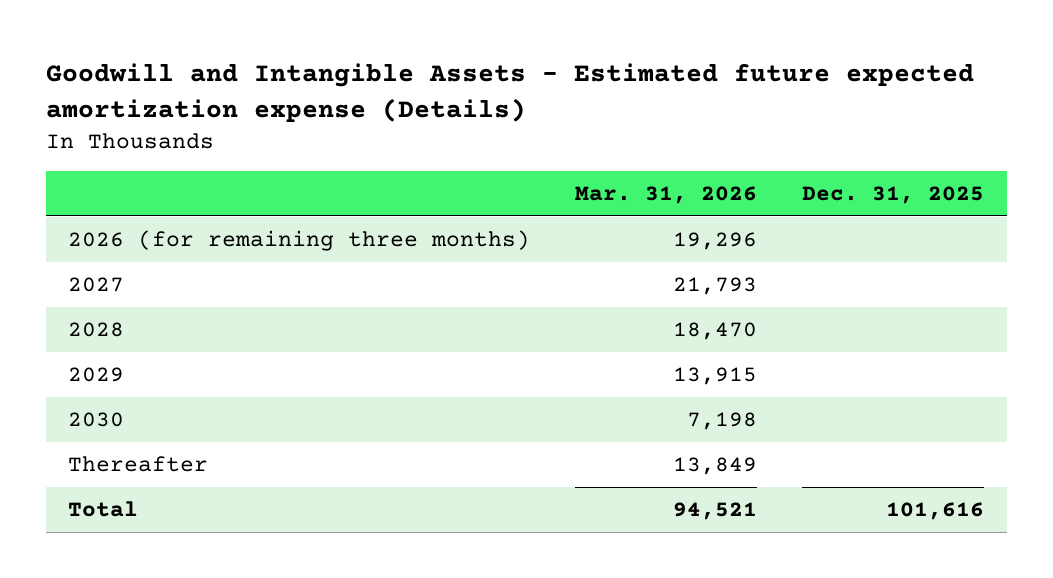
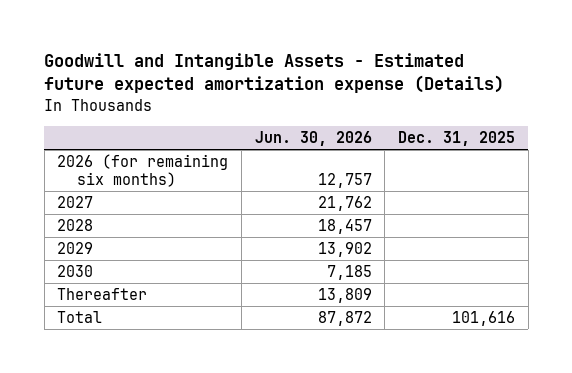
- | Mar. 31, 2026 | Dec. 31, 2025
+ | Jun. 30, 2026 | Dec. 31, 2025
- 2026 (for remaining three months) | 19,296 |
+ 2026 (for remaining six months) | 12,757 |

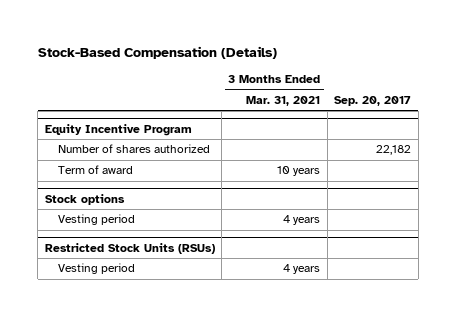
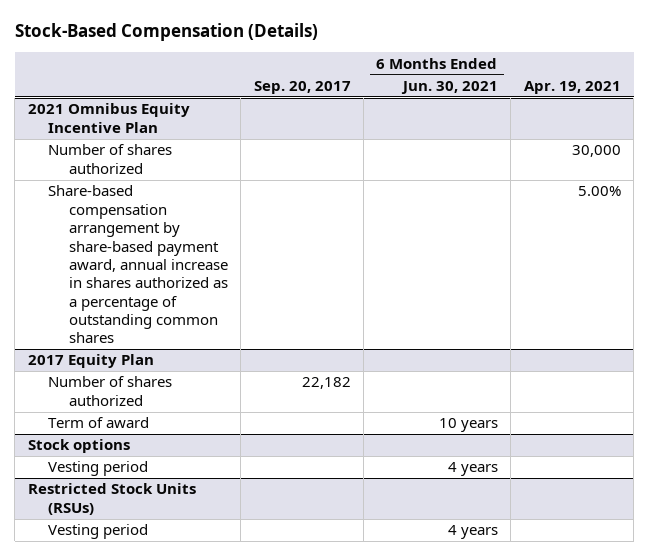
- | 3 Months Ended Mar. 31, 2021 | Sep. 20, 2017
+ | Sep. 20, 2017 | 6 Months Ended Jun. 30, 2021 | Apr. 19, 2021
- Equity Incentive Program
+ 2021 Omnibus Equity Incentive Plan
+ Number of shares authorized | | | 30,000
+ Share-based compensation arrangement by share-based payment award, annual increase in shares authorized as a percentage of outstanding common shares | | | 5.00%
+ 2017 Equity Plan

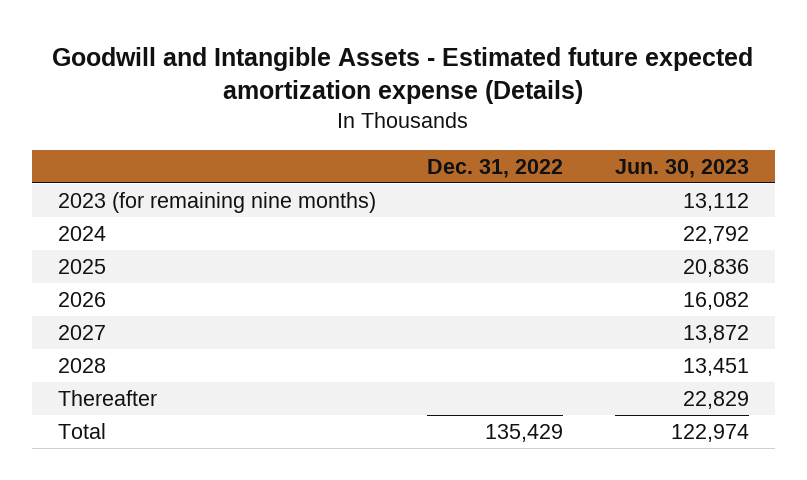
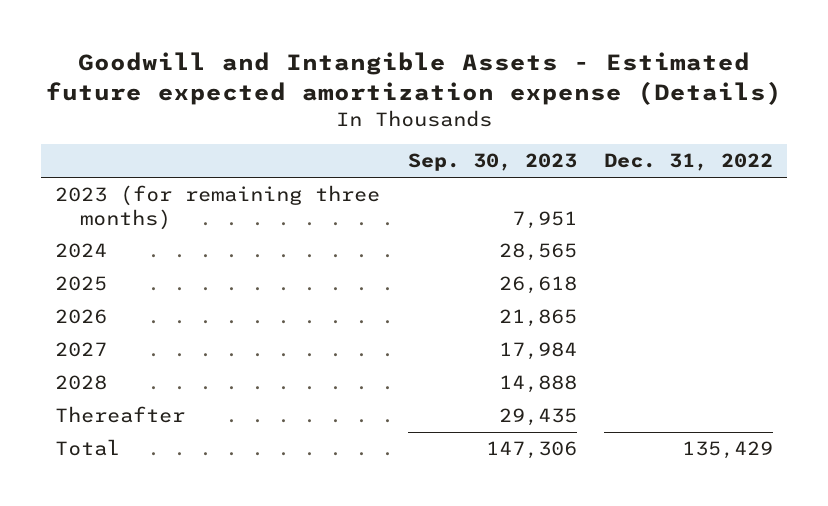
- | Dec. 31, 2022 | Jun. 30, 2023
+ | Sep. 30, 2023 | Dec. 31, 2022
- 2023 (for remaining nine months) | | 13,112
+ 2023 (for remaining three months) | 7,951 |

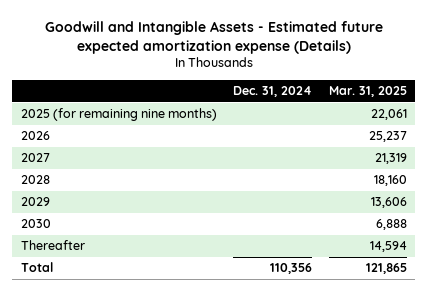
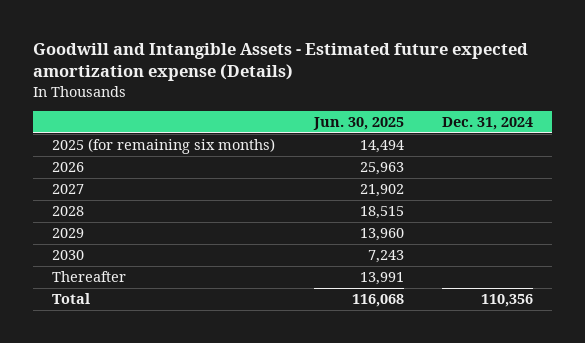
- | Dec. 31, 2024 | Mar. 31, 2025
+ | Jun. 30, 2025 | Dec. 31, 2024
- 2025 (for remaining nine months) | | 22,061
+ 2025 (for remaining six months) | 14,494 |

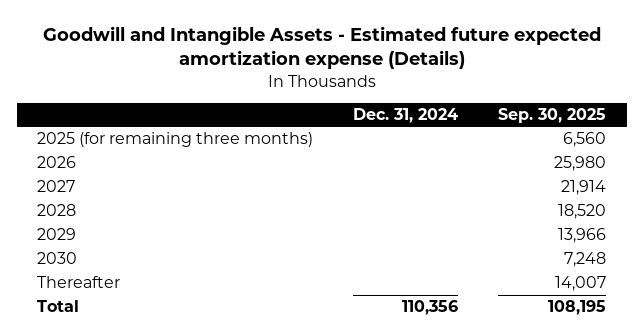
- | Jun. 30, 2025 | Dec. 31, 2024
+ | Dec. 31, 2024 | Sep. 30, 2025
- 2025 (for remaining six months) | 14,494 |
+ 2025 (for remaining three months) | | 6,560

